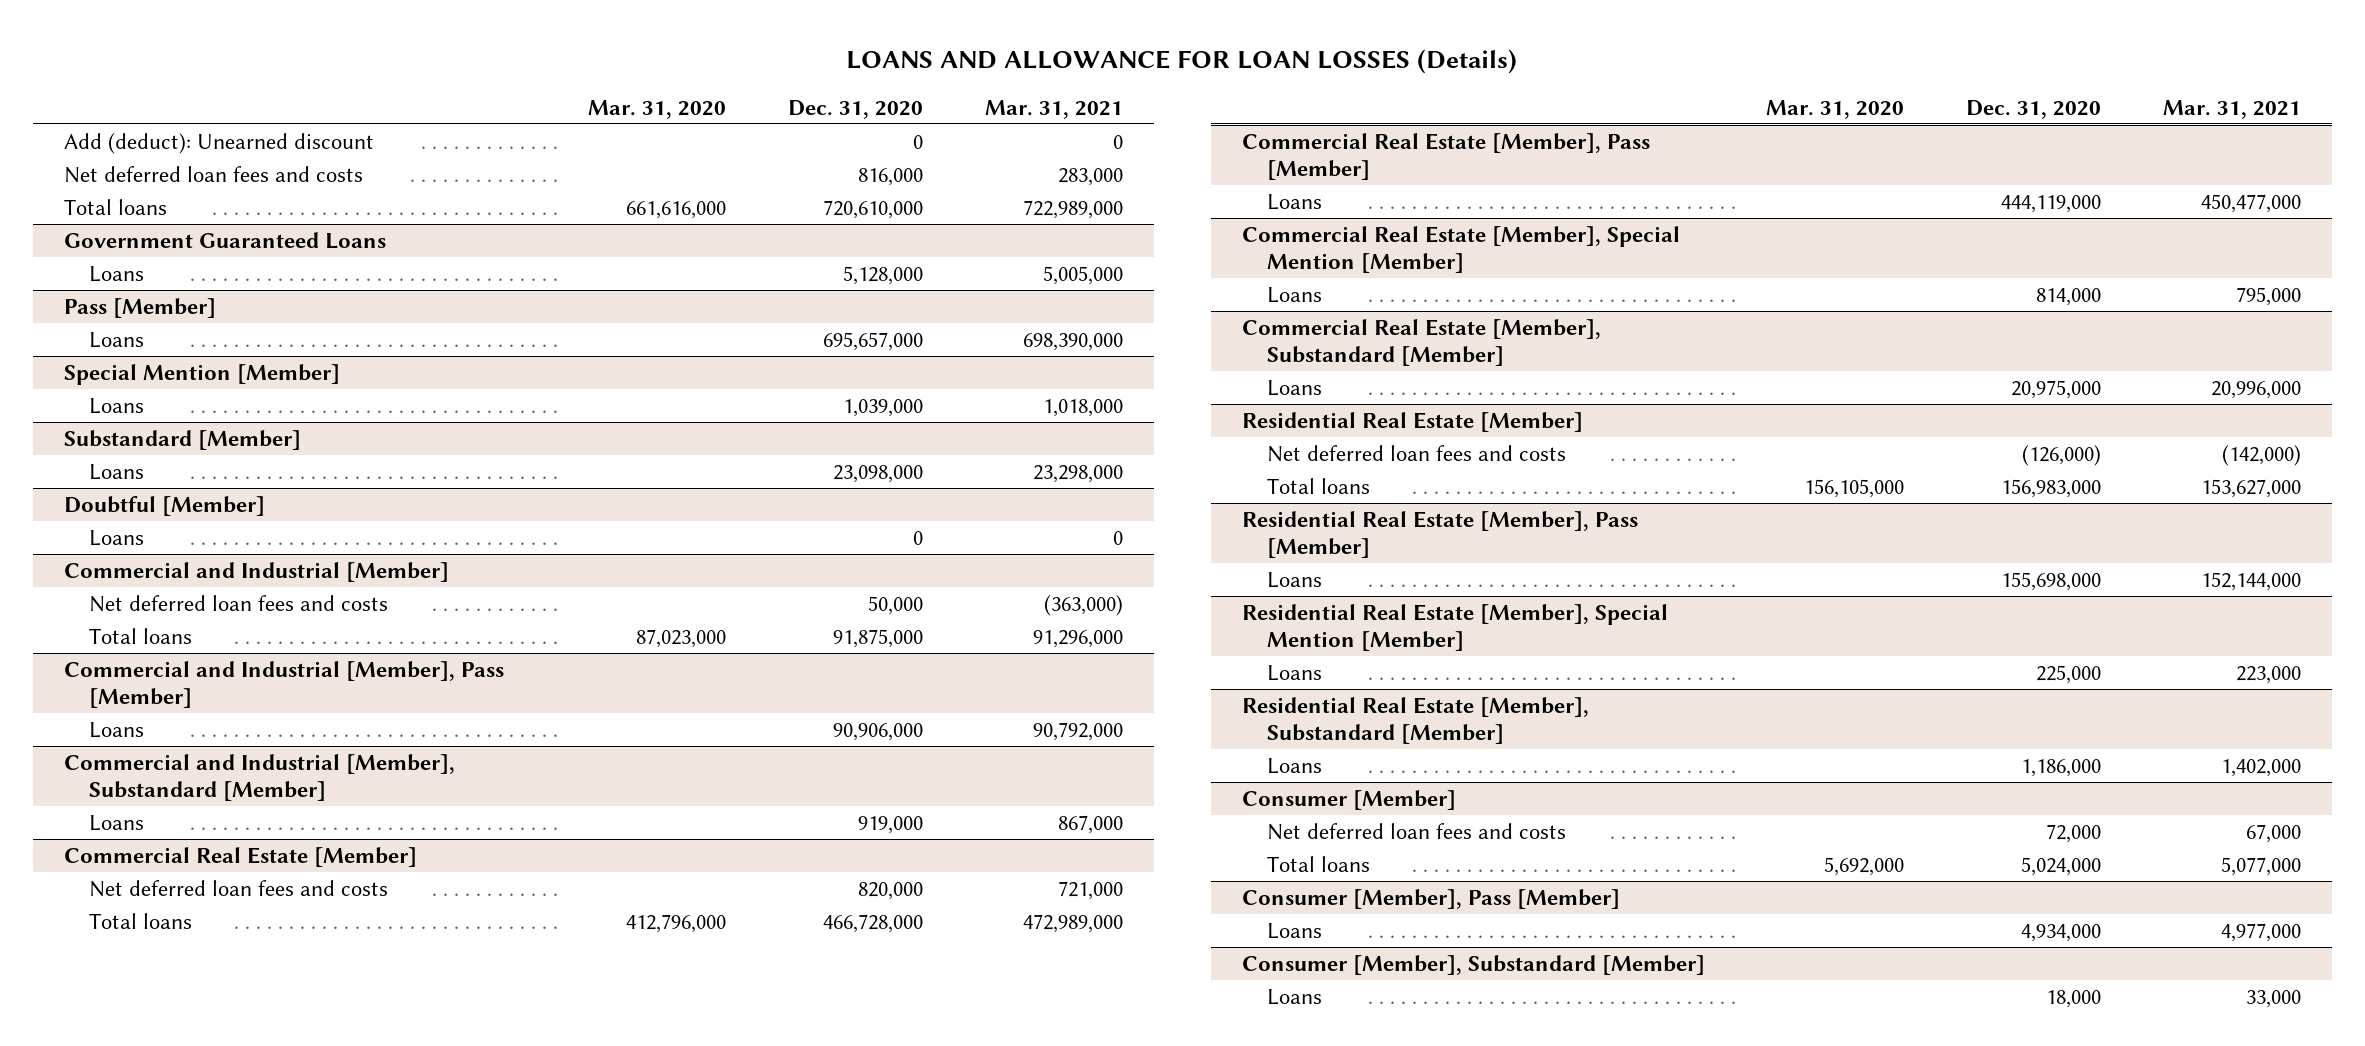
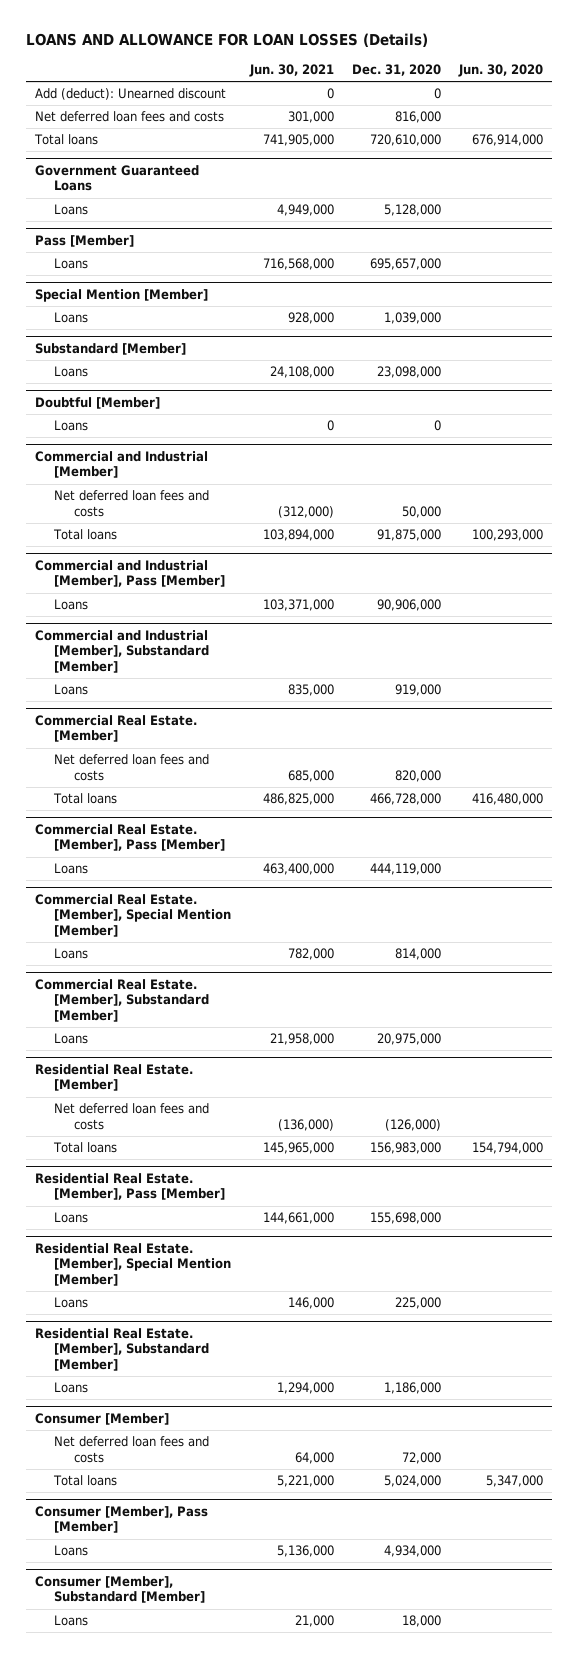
- | Mar. 31, 2020 | Dec. 31, 2020 | Mar. 31, 2021
+ | Jun. 30, 2021 | Dec. 31, 2020 | Jun. 30, 2020
- Commercial Real Estate [Member]
+ Commercial Real Estate. [Member]
- Commercial Real Estate [Member], Pass [Member]
+ Commercial Real Estate. [Member], Pass [Member]
- Commercial Real Estate [Member], Special Mention [Member]
+ Commercial Real Estate. [Member], Special Mention [Member]
- Commercial Real Estate [Member], Substandard [Member]
+ Commercial Real Estate. [Member], Substandard [Member]
- Residential Real Estate [Member]
+ Residential Real Estate. [Member]
- Residential Real Estate [Member], Pass [Member]
+ Residential Real Estate. [Member], Pass [Member]
- Residential Real Estate [Member], Special Mention [Member]
+ Residential Real Estate. [Member], Special Mention [Member]
- Residential Real Estate [Member], Substandard [Member]
+ Residential Real Estate. [Member], Substandard [Member]

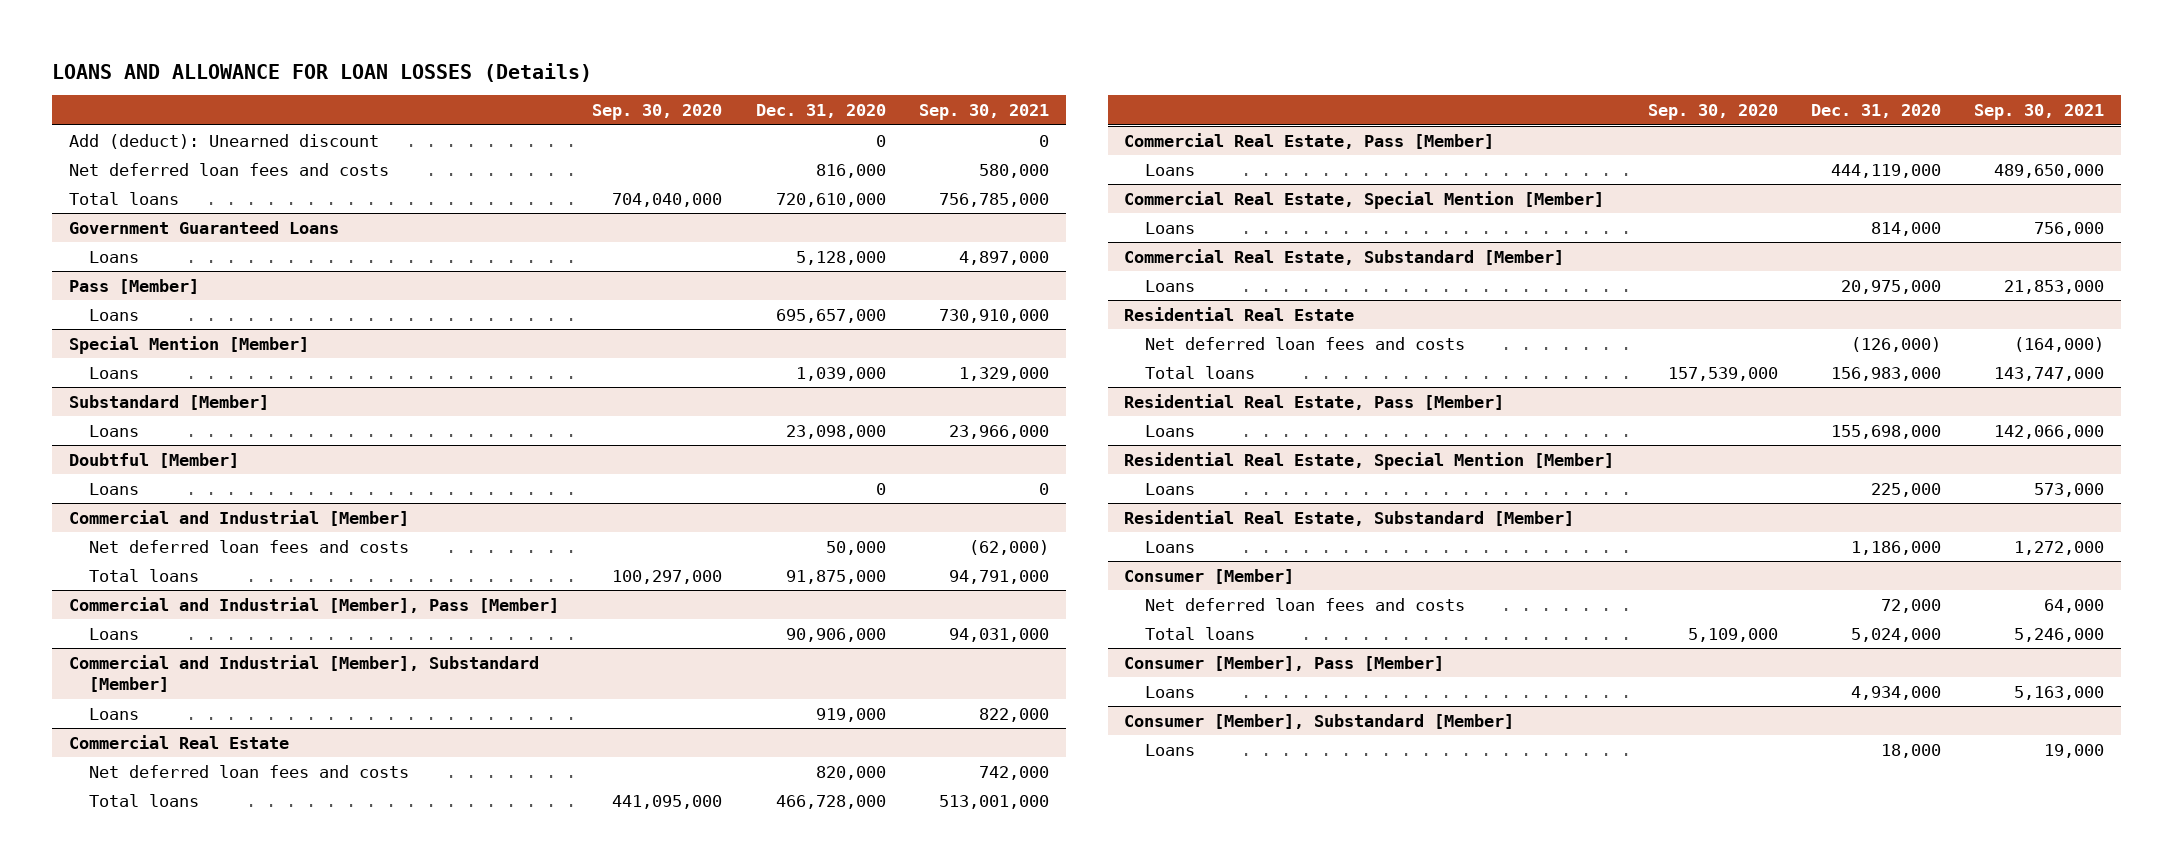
- | Jun. 30, 2021 | Dec. 31, 2020 | Jun. 30, 2020
+ | Sep. 30, 2020 | Dec. 31, 2020 | Sep. 30, 2021
- Commercial Real Estate. [Member]
+ Commercial Real Estate
- Commercial Real Estate. [Member], Pass [Member]
+ Commercial Real Estate, Pass [Member]
- Commercial Real Estate. [Member], Special Mention [Member]
+ Commercial Real Estate, Special Mention [Member]
- Commercial Real Estate. [Member], Substandard [Member]
+ Commercial Real Estate, Substandard [Member]
- Residential Real Estate. [Member]
+ Residential Real Estate
- Residential Real Estate. [Member], Pass [Member]
+ Residential Real Estate, Pass [Member]
- Residential Real Estate. [Member], Special Mention [Member]
+ Residential Real Estate, Special Mention [Member]
- Residential Real Estate. [Member], Substandard [Member]
+ Residential Real Estate, Substandard [Member]

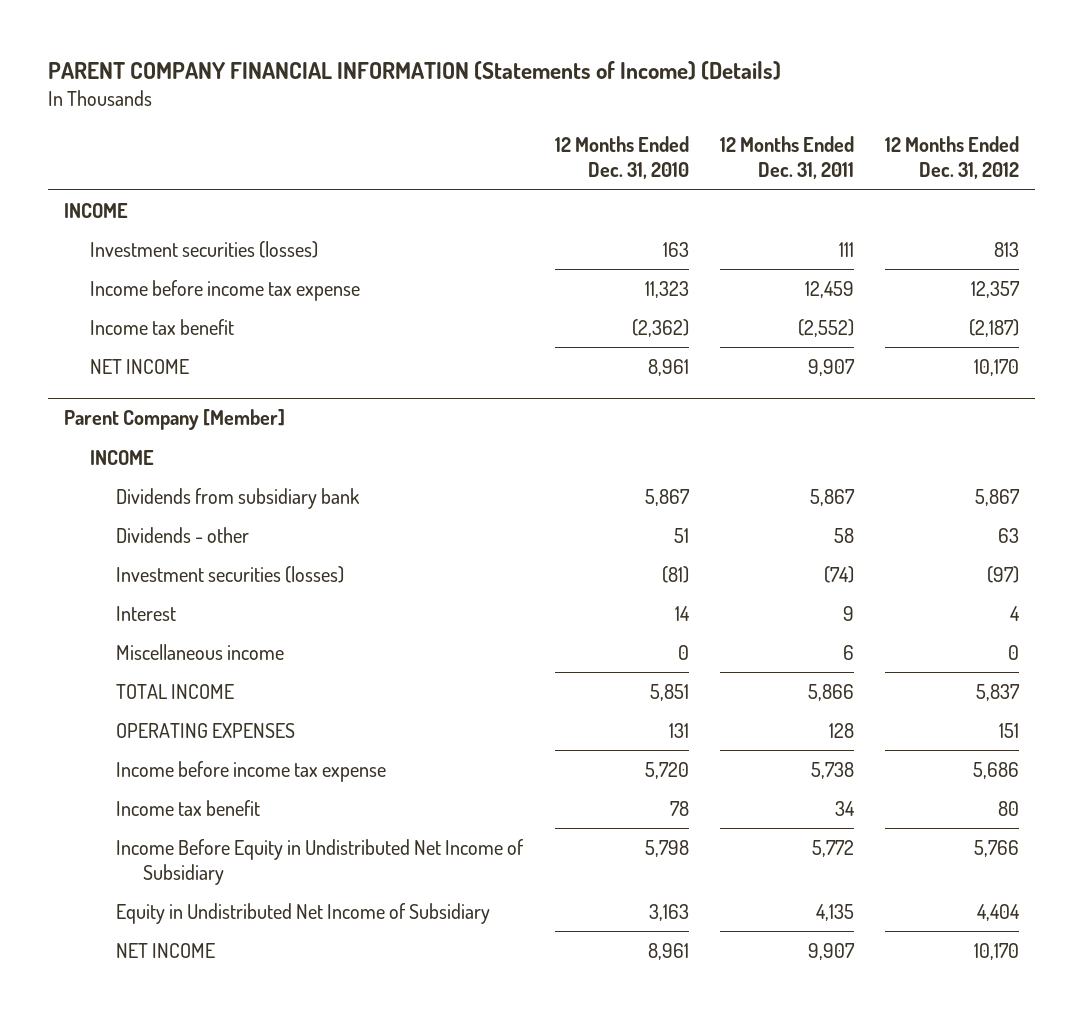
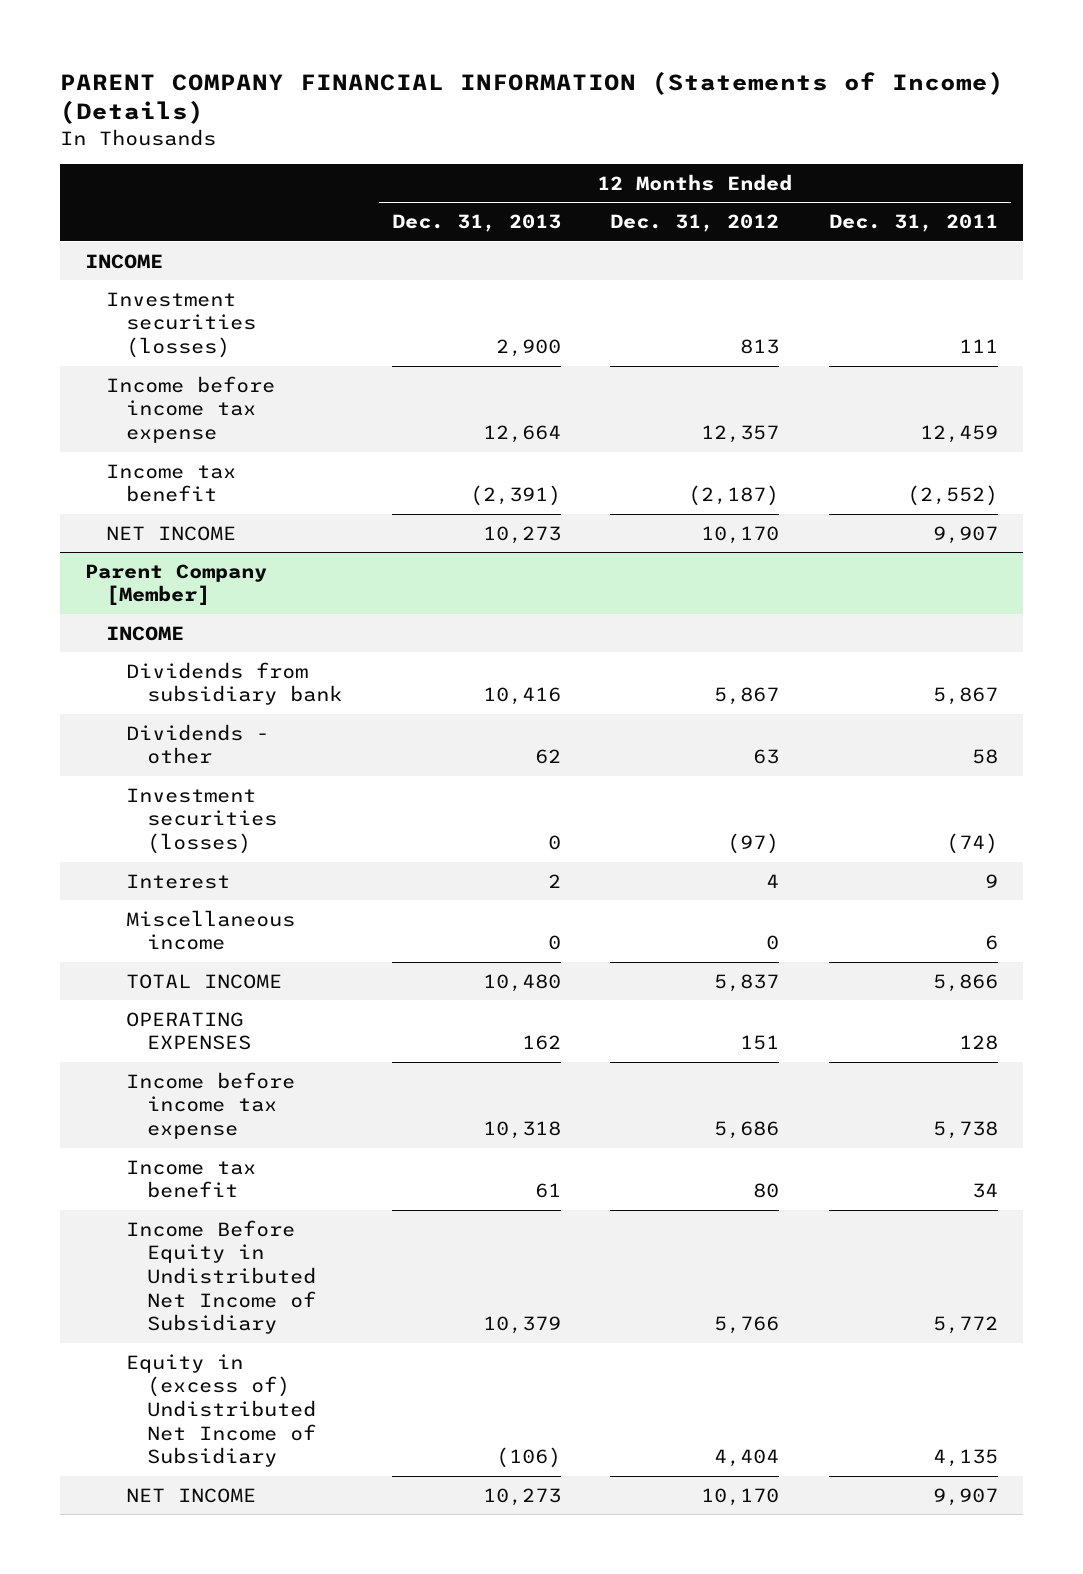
- | 12 Months Ended Dec. 31, 2010 | 12 Months Ended Dec. 31, 2011 | 12 Months Ended Dec. 31, 2012
+ | 12 Months Ended Dec. 31, 2013 | 12 Months Ended Dec. 31, 2012 | 12 Months Ended Dec. 31, 2011
@ Parent Company [Member]
- Equity in Undistributed Net Income of Subsidiary | 3,163 | 4,135 | 4,404
+ Equity in (excess of) Undistributed Net Income of Subsidiary | (106) | 4,404 | 4,135

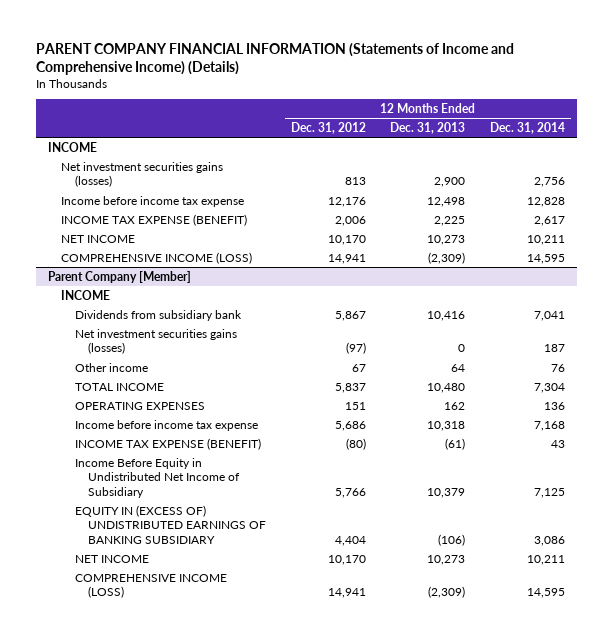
- PARENT COMPANY FINANCIAL INFORMATION (Statements of Income) (Details)
+ PARENT COMPANY FINANCIAL INFORMATION (Statements of Income and Comprehensive Income) (Details)
- | 12 Months Ended Dec. 31, 2013 | 12 Months Ended Dec. 31, 2012 | 12 Months Ended Dec. 31, 2011
+ | 12 Months Ended Dec. 31, 2012 | 12 Months Ended Dec. 31, 2013 | 12 Months Ended Dec. 31, 2014
- Investment securities (losses) | 2,900 | 813 | 111
- Income before income tax expense | 12,664 | 12,357 | 12,459
- Income tax benefit | (2,391) | (2,187) | (2,552)
+ Net investment securities gains (losses) | 813 | 2,900 | 2,756
+ Income before income tax expense | 12,176 | 12,498 | 12,828
+ INCOME TAX EXPENSE (BENEFIT) | 2,006 | 2,225 | 2,617
+ COMPREHENSIVE INCOME (LOSS) | 14,941 | (2,309) | 14,595
@ Parent Company [Member]
- Dividends - other | 62 | 63 | 58
- Investment securities (losses) | 0 | (97) | (74)
- Interest | 2 | 4 | 9
- Miscellaneous income | 0 | 0 | 6
+ Net investment securities gains (losses) | (97) | 0 | 187
+ Other income | 67 | 64 | 76
- Income tax benefit | 61 | 80 | 34
+ INCOME TAX EXPENSE (BENEFIT) | (80) | (61) | 43
- Equity in (excess of) Undistributed Net Income of Subsidiary | (106) | 4,404 | 4,135
+ EQUITY IN (EXCESS OF) UNDISTRIBUTED EARNINGS OF BANKING SUBSIDIARY | 4,404 | (106) | 3,086
+ COMPREHENSIVE INCOME (LOSS) | 14,941 | (2,309) | 14,595

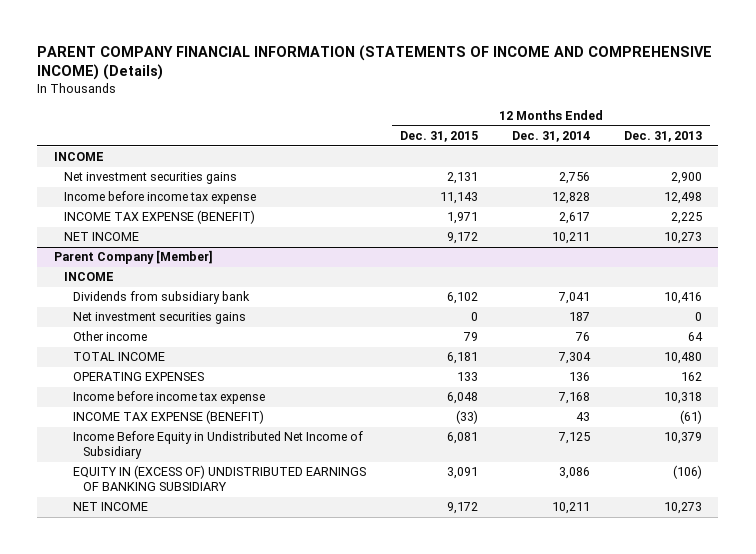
- PARENT COMPANY FINANCIAL INFORMATION (Statements of Income and Comprehensive Income) (Details)
+ PARENT COMPANY FINANCIAL INFORMATION (STATEMENTS OF INCOME AND COMPREHENSIVE INCOME) (Details)
- | 12 Months Ended Dec. 31, 2012 | 12 Months Ended Dec. 31, 2013 | 12 Months Ended Dec. 31, 2014
+ | 12 Months Ended Dec. 31, 2015 | 12 Months Ended Dec. 31, 2014 | 12 Months Ended Dec. 31, 2013
- Net investment securities gains (losses) | 813 | 2,900 | 2,756
+ Net investment securities gains | 2,131 | 2,756 | 2,900
- COMPREHENSIVE INCOME (LOSS) | 14,941 | (2,309) | 14,595
@ Parent Company [Member]
- Net investment securities gains (losses) | (97) | 0 | 187
+ Net investment securities gains | 0 | 187 | 0
- COMPREHENSIVE INCOME (LOSS) | 14,941 | (2,309) | 14,595

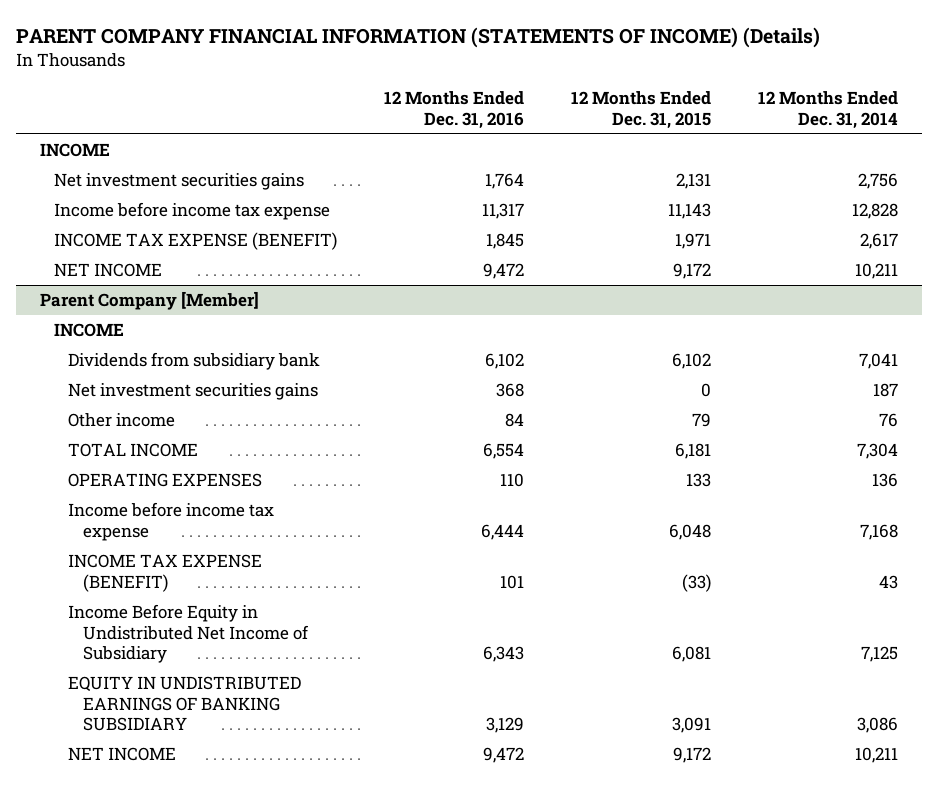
- PARENT COMPANY FINANCIAL INFORMATION (STATEMENTS OF INCOME AND COMPREHENSIVE INCOME) (Details)
+ PARENT COMPANY FINANCIAL INFORMATION (STATEMENTS OF INCOME) (Details)
- | 12 Months Ended Dec. 31, 2015 | 12 Months Ended Dec. 31, 2014 | 12 Months Ended Dec. 31, 2013
+ | 12 Months Ended Dec. 31, 2016 | 12 Months Ended Dec. 31, 2015 | 12 Months Ended Dec. 31, 2014
@ Parent Company [Member]
- EQUITY IN (EXCESS OF) UNDISTRIBUTED EARNINGS OF BANKING SUBSIDIARY | 3,091 | 3,086 | (106)
+ EQUITY IN UNDISTRIBUTED EARNINGS OF BANKING SUBSIDIARY | 3,129 | 3,091 | 3,086

